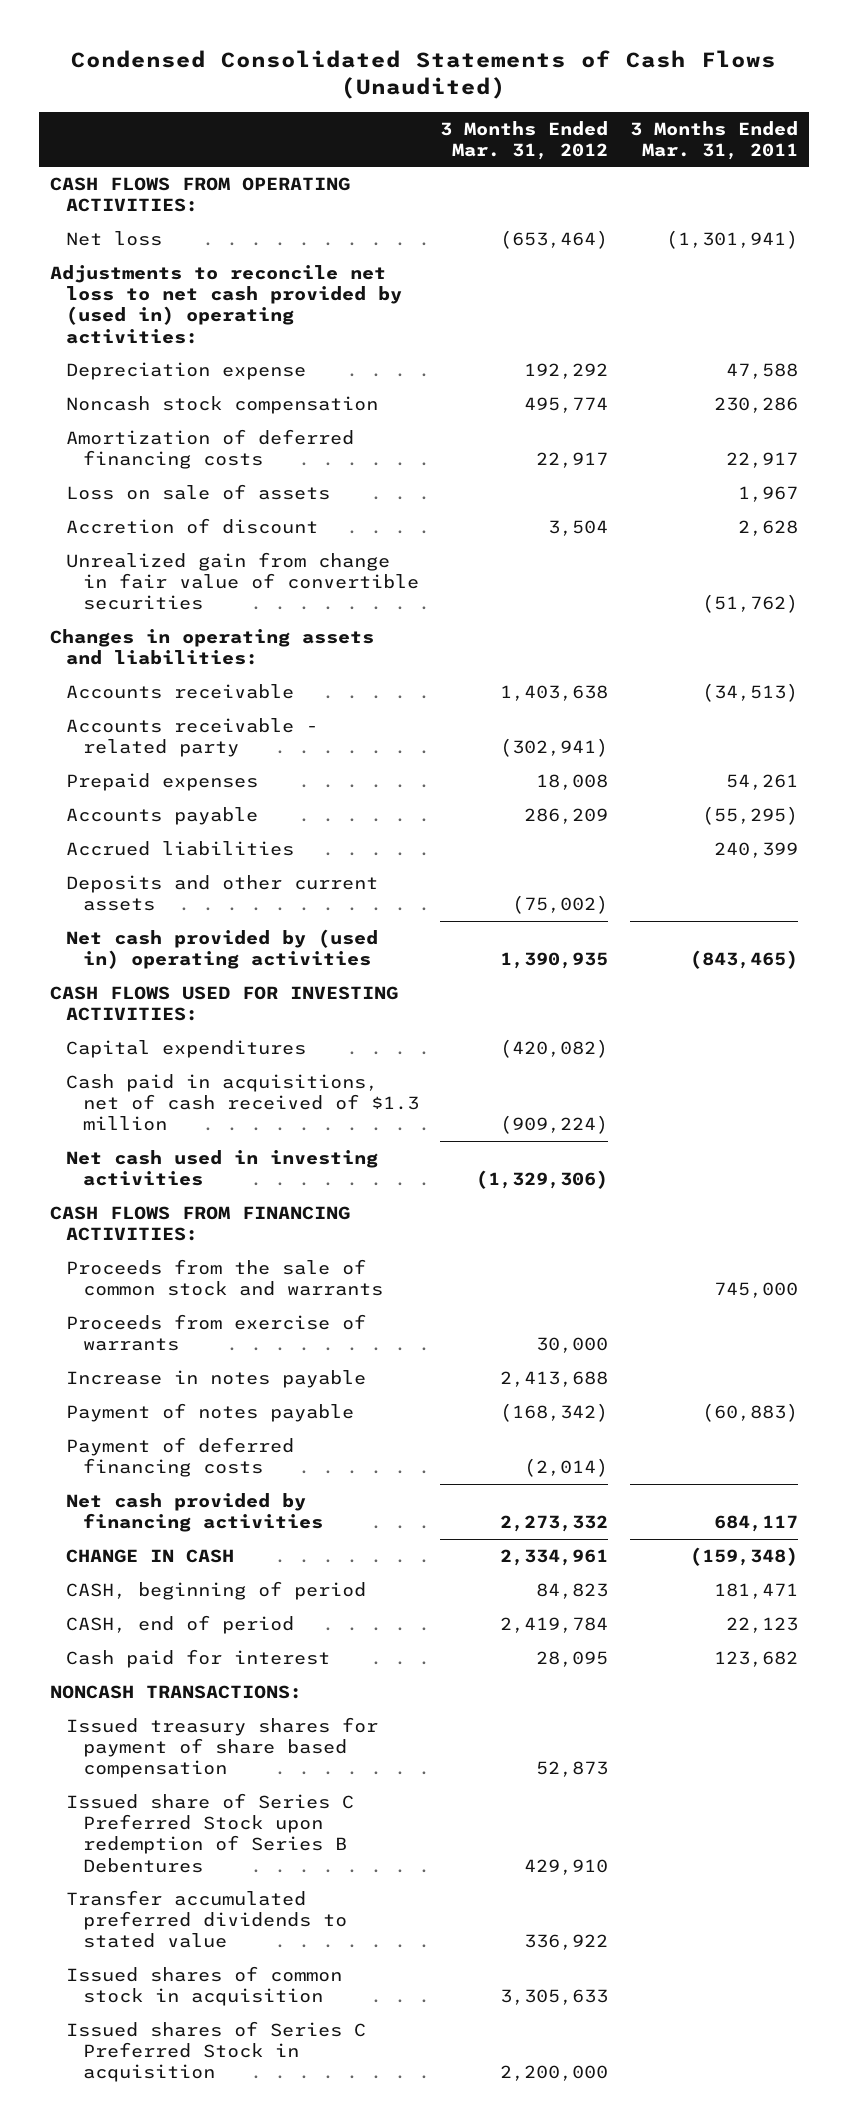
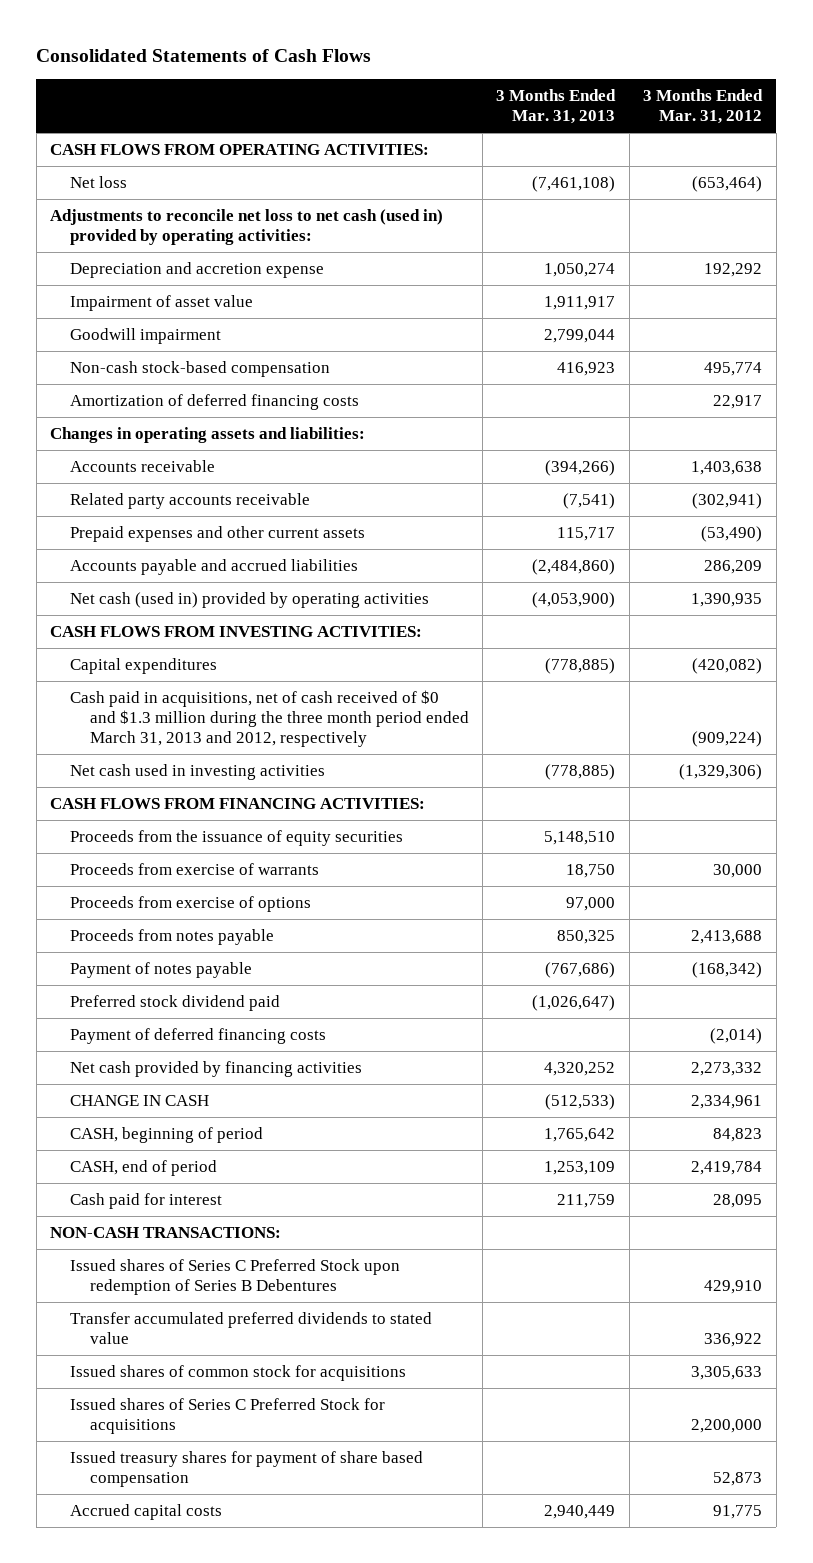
- Condensed Consolidated Statements of Cash Flows (Unaudited)
+ Consolidated Statements of Cash Flows
- | 3 Months Ended Mar. 31, 2012 | 3 Months Ended Mar. 31, 2011
+ | 3 Months Ended Mar. 31, 2013 | 3 Months Ended Mar. 31, 2012
- Adjustments to reconcile net loss to net cash provided by (used in) operating activities:
- Depreciation expense | 192,292 | 47,588
- Noncash stock compensation | 495,774 | 230,286
+ Adjustments to reconcile net loss to net cash (used in) provided by operating activities:
+ Depreciation and accretion expense | 1,050,274 | 192,292
+ Impairment of asset value | 1,911,917 |
+ Goodwill impairment | 2,799,044 |
+ Non-cash stock-based compensation | 416,923 | 495,774
- Loss on sale of assets | | 1,967
- Accretion of discount | 3,504 | 2,628
- Unrealized gain from change in fair value of convertible securities | | (51,762)
- Accounts receivable - related party | (302,941) |
- Prepaid expenses | 18,008 | 54,261
- Accounts payable | 286,209 | (55,295)
- Accrued liabilities | | 240,399
- Deposits and other current assets | (75,002) |
- Net cash provided by (used in) operating activities | 1,390,935 | (843,465)
- CASH FLOWS USED FOR INVESTING ACTIVITIES:
+ Related party accounts receivable | (7,541) | (302,941)
+ Prepaid expenses and other current assets | 115,717 | (53,490)
+ Accounts payable and accrued liabilities | (2,484,860) | 286,209
+ Net cash (used in) provided by operating activities | (4,053,900) | 1,390,935
+ CASH FLOWS FROM INVESTING ACTIVITIES:
- Cash paid in acquisitions, net of cash received of $1.3 million | (909,224) |
+ Cash paid in acquisitions, net of cash received of $0 and $1.3 million during the three month period ended March 31, 2013 and 2012, respectively | | (909,224)
- Proceeds from the sale of common stock and warrants | | 745,000
+ Proceeds from the issuance of equity securities | 5,148,510 |
- Increase in notes payable | 2,413,688 |
+ Proceeds from exercise of options | 97,000 |
+ Proceeds from notes payable | 850,325 | 2,413,688
+ Preferred stock dividend paid | (1,026,647) |
- NONCASH TRANSACTIONS:
- Issued share of Series C Preferred Stock upon redemption of Series B Debentures | 429,910 |
+ NON-CASH TRANSACTIONS:
+ Issued shares of Series C Preferred Stock upon redemption of Series B Debentures | | 429,910
- Issued shares of common stock in acquisition | 3,305,633 |
- Issued shares of Series C Preferred Stock in acquisition | 2,200,000 |
+ Issued shares of common stock for acquisitions | | 3,305,633
+ Issued shares of Series C Preferred Stock for acquisitions | | 2,200,000
moved down: Issued treasury shares for payment of share based compensation | | 52,873
+ Accrued capital costs | 2,940,449 | 91,775

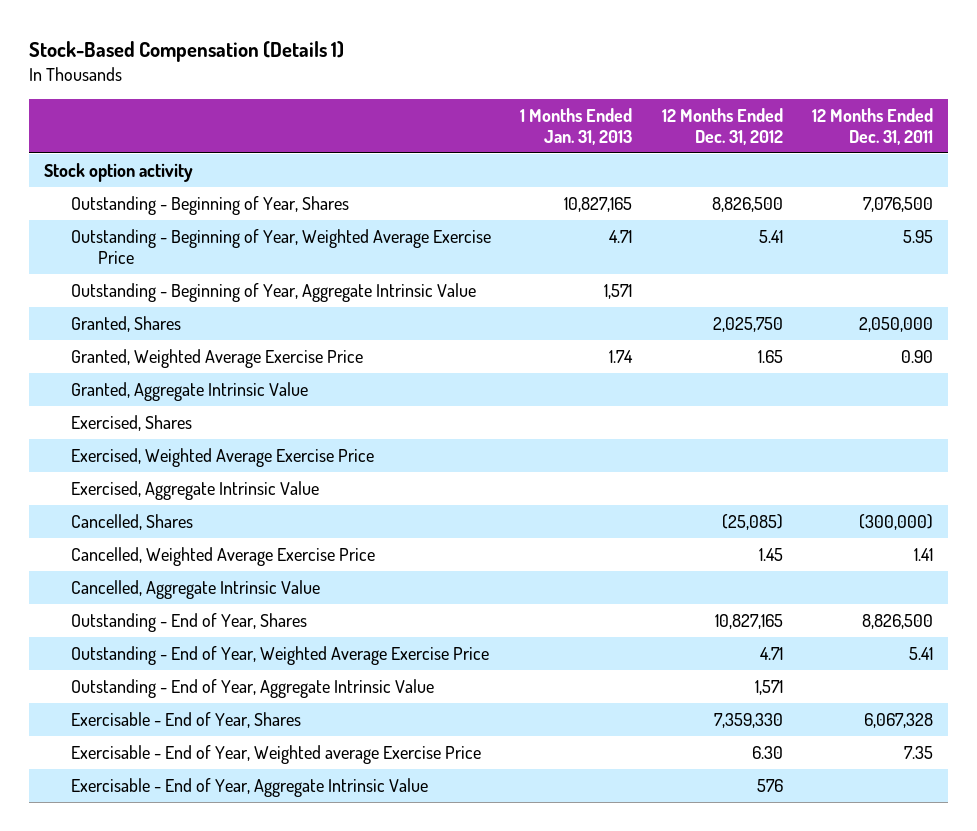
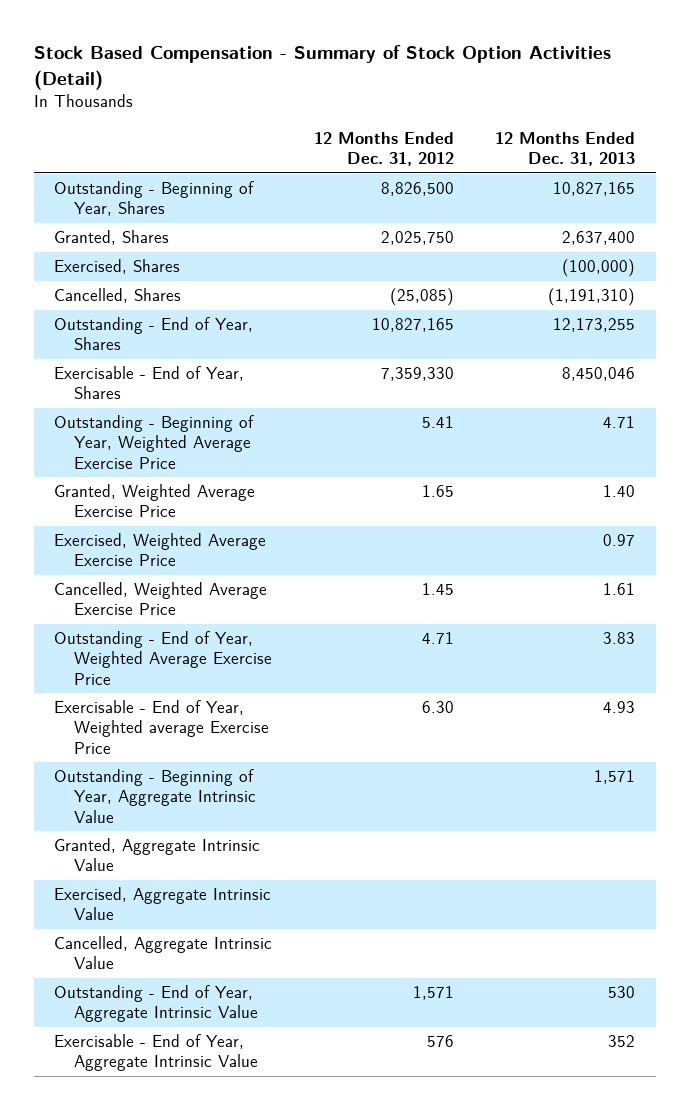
- Stock-Based Compensation (Details 1)
+ Stock Based Compensation - Summary of Stock Option Activities (Detail)
- | 1 Months Ended Jan. 31, 2013 | 12 Months Ended Dec. 31, 2012 | 12 Months Ended Dec. 31, 2011
+ | 12 Months Ended Dec. 31, 2012 | 12 Months Ended Dec. 31, 2013
- Stock option activity
moved down: Outstanding - Beginning of Year, Weighted Average Exercise Price | 5.41 | 4.71
moved down: Granted, Weighted Average Exercise Price | 1.65 | 1.40
moved down: Exercised, Weighted Average Exercise Price | | 0.97
moved down: Cancelled, Weighted Average Exercise Price | 1.45 | 1.61
moved down: Outstanding - End of Year, Weighted Average Exercise Price | 4.71 | 3.83
moved down: Outstanding - Beginning of Year, Aggregate Intrinsic Value | | 1,571
moved down: Granted, Aggregate Intrinsic Value
moved down: Exercised, Aggregate Intrinsic Value
moved down: Cancelled, Aggregate Intrinsic Value
moved down: Outstanding - End of Year, Aggregate Intrinsic Value | 1,571 | 530

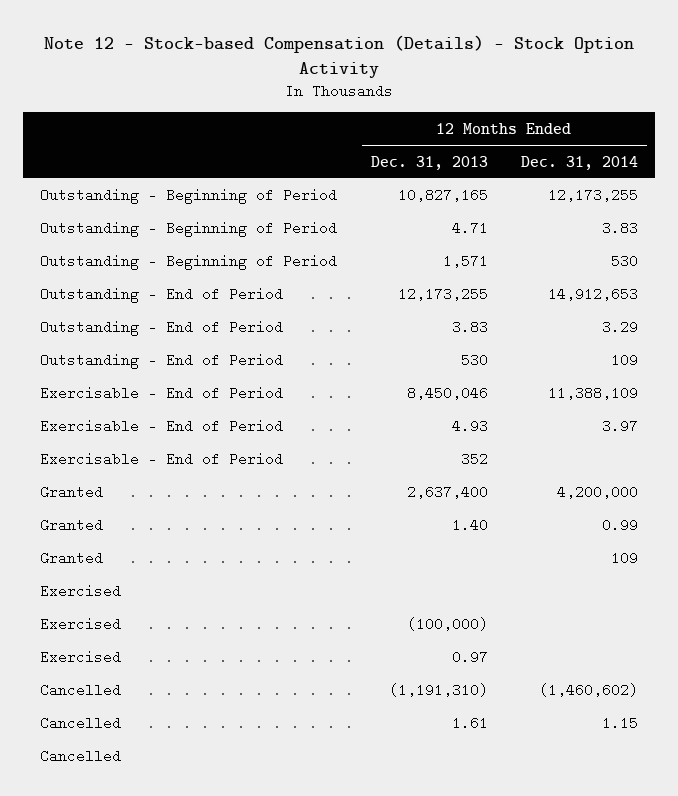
- Stock Based Compensation - Summary of Stock Option Activities (Detail)
+ Note 12 - Stock-based Compensation (Details) - Stock Option Activity
- | 12 Months Ended Dec. 31, 2012 | 12 Months Ended Dec. 31, 2013
+ | 12 Months Ended Dec. 31, 2013 | 12 Months Ended Dec. 31, 2014
- Outstanding - Beginning of Year, Shares | 8,826,500 | 10,827,165
- Granted, Shares | 2,025,750 | 2,637,400
- Exercised, Shares | | (100,000)
- Cancelled, Shares | (25,085) | (1,191,310)
- Outstanding - End of Year, Shares | 10,827,165 | 12,173,255
- Exercisable - End of Year, Shares | 7,359,330 | 8,450,046
- Outstanding - Beginning of Year, Weighted Average Exercise Price | 5.41 | 4.71
- Granted, Weighted Average Exercise Price | 1.65 | 1.40
- Exercised, Weighted Average Exercise Price | | 0.97
- Cancelled, Weighted Average Exercise Price | 1.45 | 1.61
- Outstanding - End of Year, Weighted Average Exercise Price | 4.71 | 3.83
- Exercisable - End of Year, Weighted average Exercise Price | 6.30 | 4.93
- Outstanding - Beginning of Year, Aggregate Intrinsic Value | | 1,571
- Granted, Aggregate Intrinsic Value
- Exercised, Aggregate Intrinsic Value
- Cancelled, Aggregate Intrinsic Value
- Outstanding - End of Year, Aggregate Intrinsic Value | 1,571 | 530
- Exercisable - End of Year, Aggregate Intrinsic Value | 576 | 352
+ Outstanding - Beginning of Period | 10,827,165 | 12,173,255
+ Outstanding - Beginning of Period | 4.71 | 3.83
+ Outstanding - Beginning of Period | 1,571 | 530
+ Outstanding - End of Period | 12,173,255 | 14,912,653
+ Outstanding - End of Period | 3.83 | 3.29
+ Outstanding - End of Period | 530 | 109
+ Exercisable - End of Period | 8,450,046 | 11,388,109
+ Exercisable - End of Period | 4.93 | 3.97
+ Exercisable - End of Period | 352 |
+ Granted | 2,637,400 | 4,200,000
+ Granted | 1.40 | 0.99
+ Granted | | 109
+ Exercised
+ Exercised | (100,000) |
+ Exercised | 0.97 |
+ Cancelled | (1,191,310) | (1,460,602)
+ Cancelled | 1.61 | 1.15
+ Cancelled

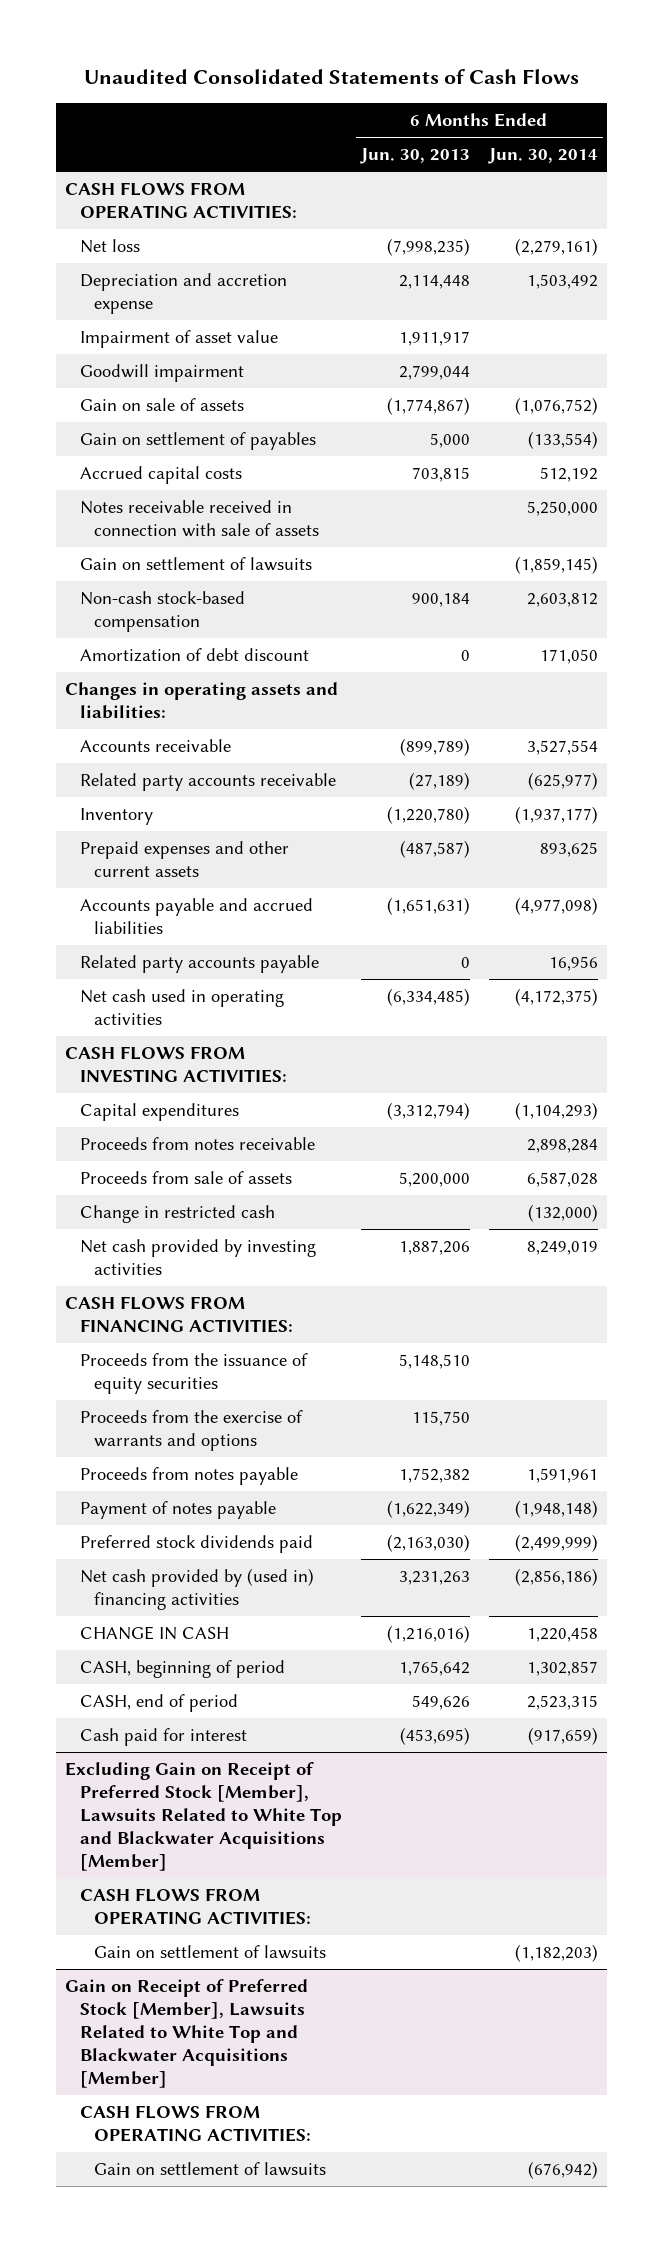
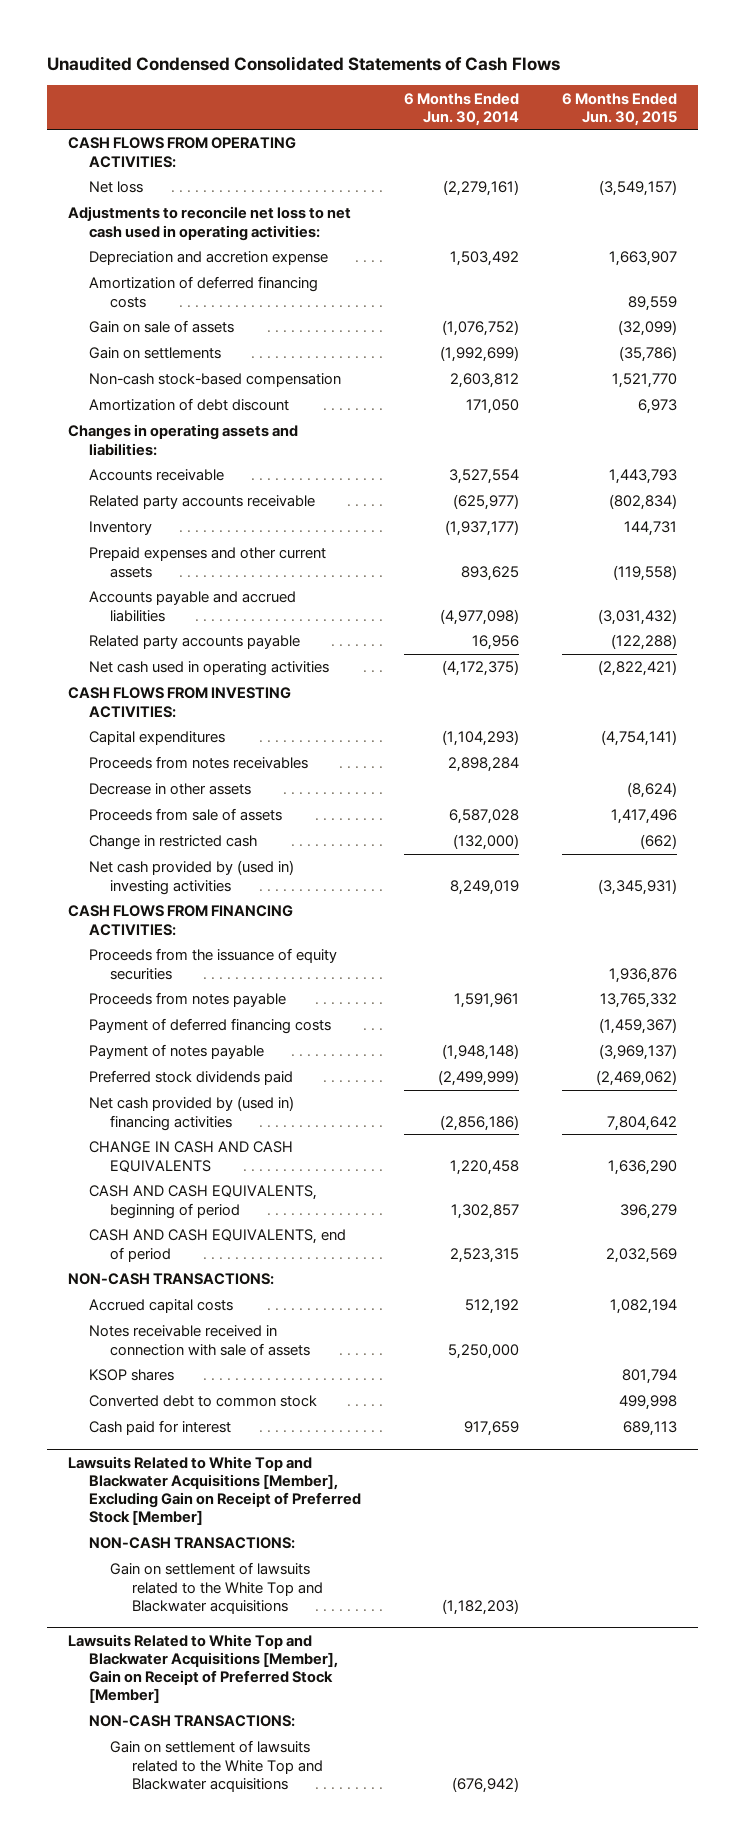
- Unaudited Consolidated Statements of Cash Flows
+ Unaudited Condensed Consolidated Statements of Cash Flows
- | 6 Months Ended Jun. 30, 2013 | 6 Months Ended Jun. 30, 2014
+ | 6 Months Ended Jun. 30, 2014 | 6 Months Ended Jun. 30, 2015
+ Adjustments to reconcile net loss to net cash used in operating activities:
- Impairment of asset value | 1,911,917 |
- Goodwill impairment | 2,799,044 |
+ Amortization of deferred financing costs | | 89,559
- Gain on settlement of payables | 5,000 | (133,554)
- Gain on settlement of lawsuits | | (1,859,145)
+ Gain on settlements | (1,992,699) | (35,786)
- Proceeds from notes receivable | | 2,898,284
+ Proceeds from notes receivables | 2,898,284 |
+ Decrease in other assets | | (8,624)
- Net cash provided by investing activities | 1,887,206 | 8,249,019
+ Net cash provided by (used in) investing activities | 8,249,019 | (3,345,931)
- Proceeds from the exercise of warrants and options | 115,750 |
+ Payment of deferred financing costs | | (1,459,367)
- CHANGE IN CASH | (1,216,016) | 1,220,458
- CASH, beginning of period | 1,765,642 | 1,302,857
- CASH, end of period | 549,626 | 2,523,315
- Cash paid for interest | (453,695) | (917,659)
- Excluding Gain on Receipt of Preferred Stock [Member], Lawsuits Related to White Top and Blackwater Acquisitions [Member]
- CASH FLOWS FROM OPERATING ACTIVITIES:
- Gain on settlement of lawsuits | | (1,182,203)
- Gain on Receipt of Preferred Stock [Member], Lawsuits Related to White Top and Blackwater Acquisitions [Member]
- CASH FLOWS FROM OPERATING ACTIVITIES:
- Gain on settlement of lawsuits | | (676,942)
+ CHANGE IN CASH AND CASH EQUIVALENTS | 1,220,458 | 1,636,290
+ CASH AND CASH EQUIVALENTS, beginning of period | 1,302,857 | 396,279
+ CASH AND CASH EQUIVALENTS, end of period | 2,523,315 | 2,032,569
+ NON-CASH TRANSACTIONS:
moved down: Accrued capital costs | 512,192 | 1,082,194
moved down: Notes receivable received in connection with sale of assets | 5,250,000 |
+ KSOP shares | | 801,794
+ Converted debt to common stock | | 499,998
+ Cash paid for interest | 917,659 | 689,113
+ Lawsuits Related to White Top and Blackwater Acquisitions [Member], Excluding Gain on Receipt of Preferred Stock [Member]
+ NON-CASH TRANSACTIONS:
+ Gain on settlement of lawsuits related to the White Top and Blackwater acquisitions | (1,182,203) |
+ Lawsuits Related to White Top and Blackwater Acquisitions [Member], Gain on Receipt of Preferred Stock [Member]
+ NON-CASH TRANSACTIONS:
+ Gain on settlement of lawsuits related to the White Top and Blackwater acquisitions | (676,942) |

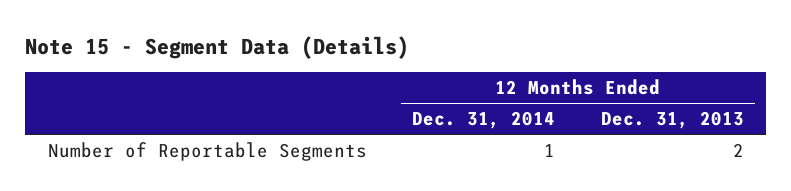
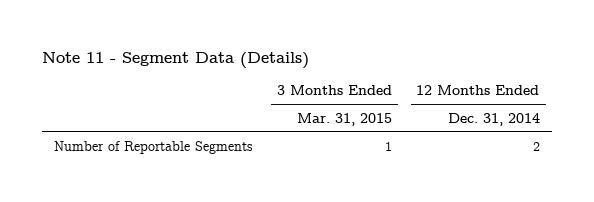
- Note 15 - Segment Data (Details)
+ Note 11 - Segment Data (Details)
- | 12 Months Ended Dec. 31, 2014 | 12 Months Ended Dec. 31, 2013
+ | 3 Months Ended Mar. 31, 2015 | 12 Months Ended Dec. 31, 2014
- Number of Reportable Segments | 1 | 2
+ Number of Reportable Segments | 1 | 2

